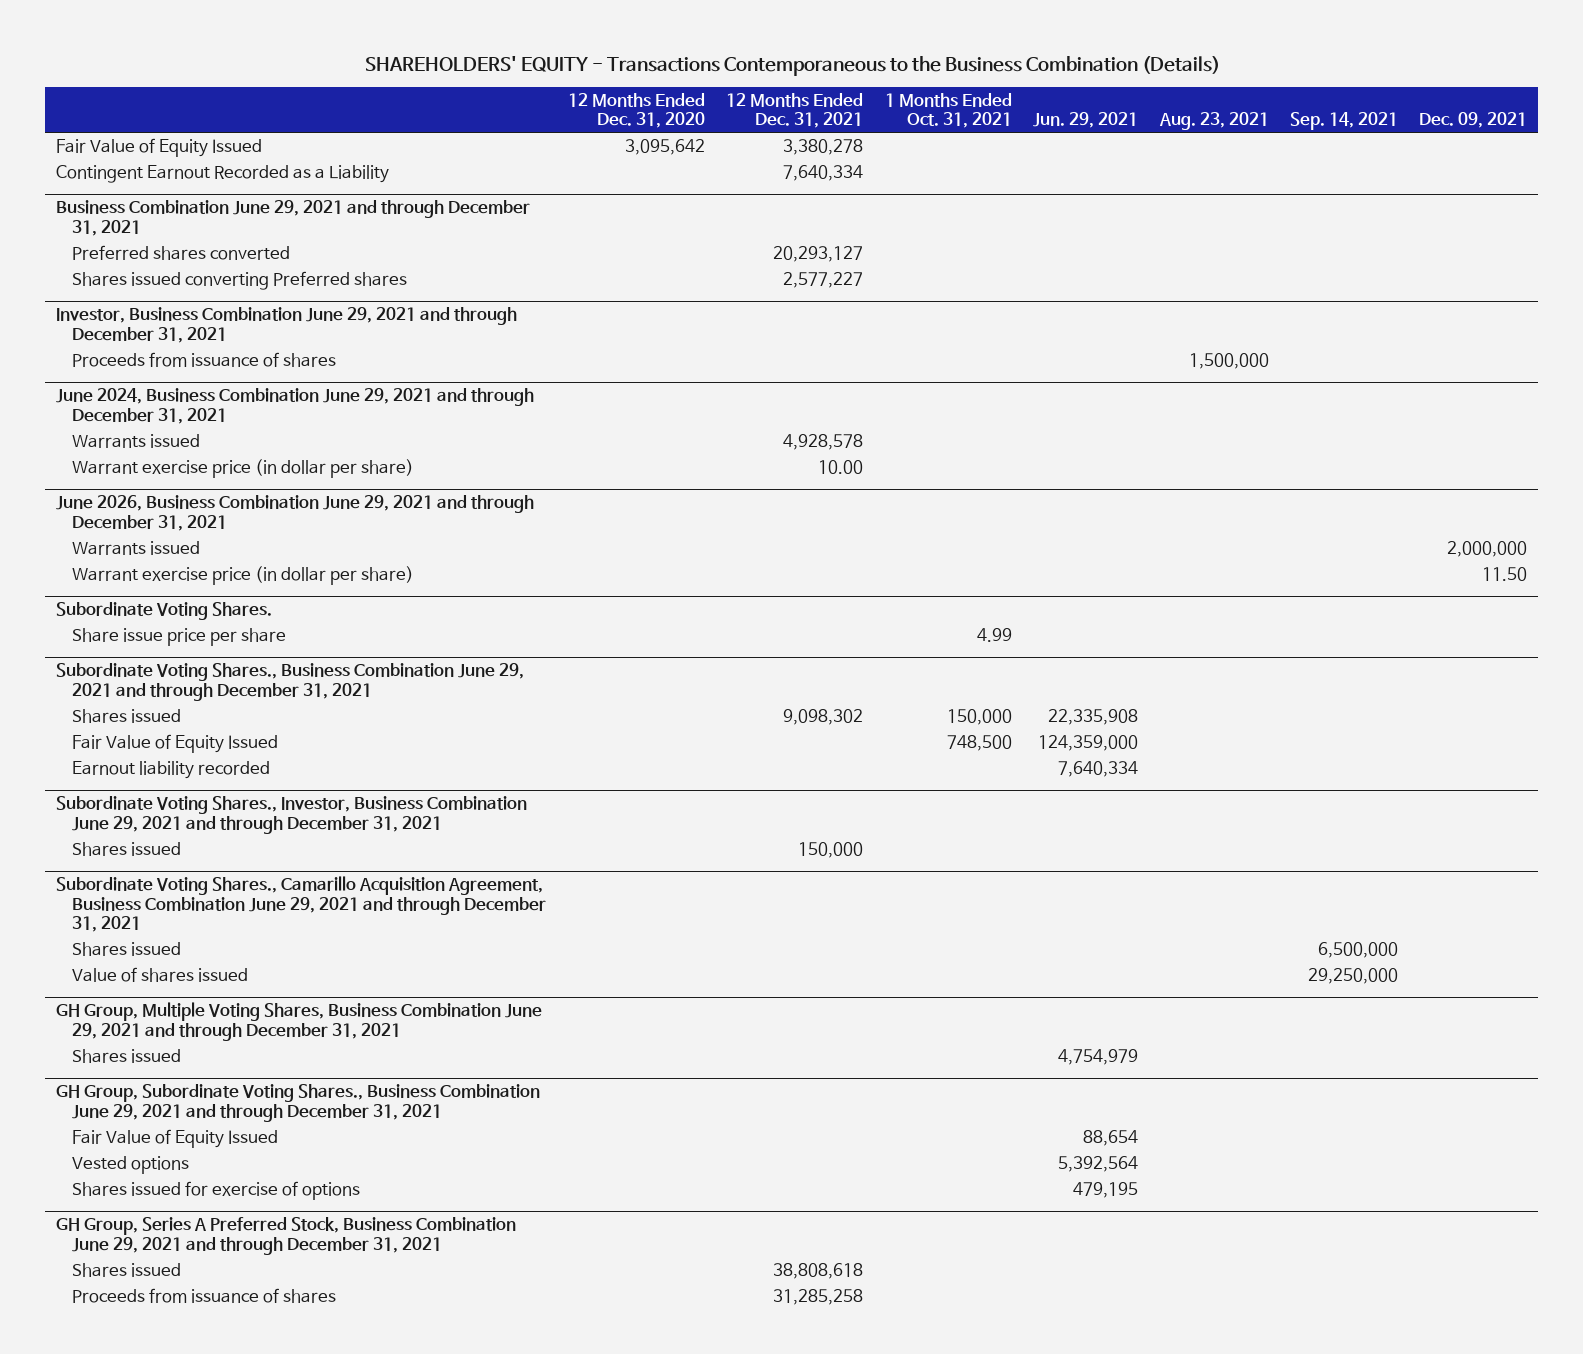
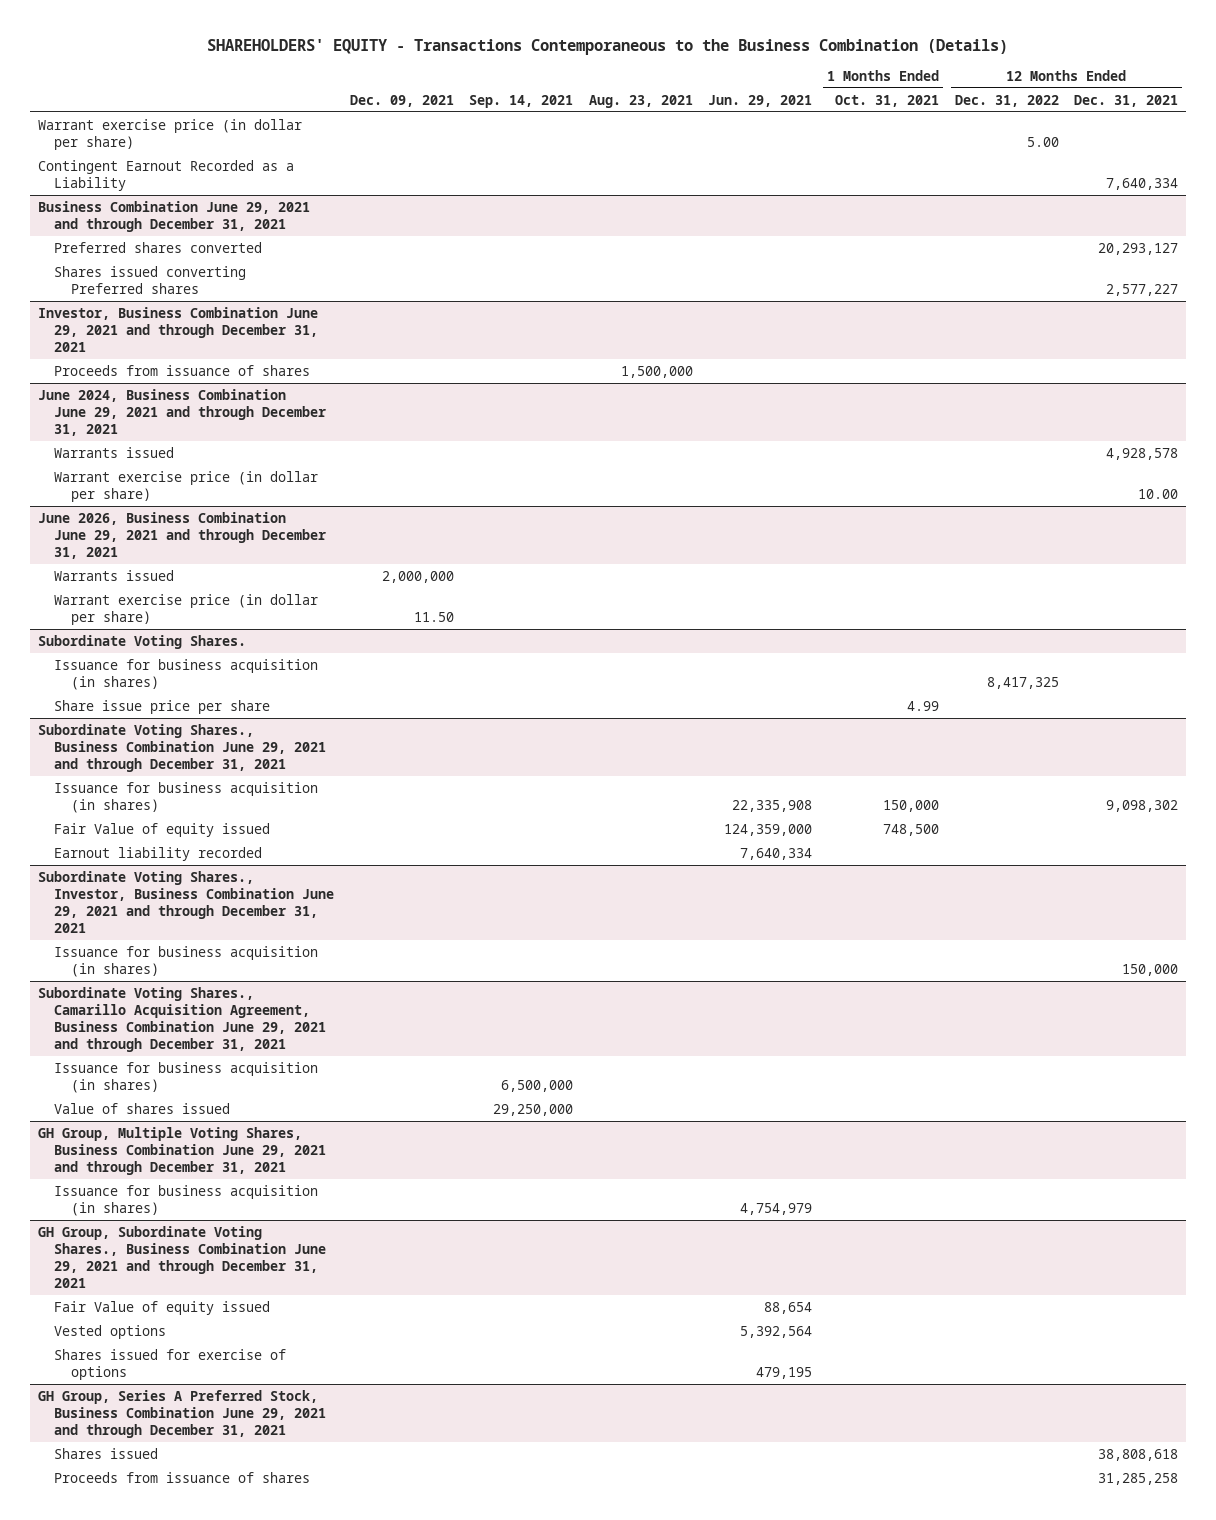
- | 12 Months Ended Dec. 31, 2020 | 12 Months Ended Dec. 31, 2021 | 1 Months Ended Oct. 31, 2021 | Jun. 29, 2021 | Aug. 23, 2021 | Sep. 14, 2021 | Dec. 09, 2021
+ | Dec. 09, 2021 | Sep. 14, 2021 | Aug. 23, 2021 | Jun. 29, 2021 | 1 Months Ended Oct. 31, 2021 | 12 Months Ended Dec. 31, 2022 | 12 Months Ended Dec. 31, 2021
- Fair Value of Equity Issued | 3,095,642 | 3,380,278 | | | | |
+ Warrant exercise price (in dollar per share) | | | | | | 5.00 |
@ Subordinate Voting Shares.
+ Issuance for business acquisition (in shares) | | | | | | 8,417,325 |
@ Subordinate Voting Shares., Business Combination June 29, 2021 and through December 31, 2021
- Shares issued | | 9,098,302 | 150,000 | 22,335,908 | | |
- Fair Value of Equity Issued | | | 748,500 | 124,359,000 | | |
+ Issuance for business acquisition (in shares) | | | | 22,335,908 | 150,000 | | 9,098,302
+ Fair Value of equity issued | | | | 124,359,000 | 748,500 | |
@ Subordinate Voting Shares., Investor, Business Combination June 29, 2021 and through December 31, 2021
- Shares issued | | 150,000 | | | | |
+ Issuance for business acquisition (in shares) | | | | | | | 150,000
@ Subordinate Voting Shares., Camarillo Acquisition Agreement, Business Combination June 29, 2021 and through December 31, 2021
- Shares issued | | | | | | 6,500,000 |
+ Issuance for business acquisition (in shares) | | 6,500,000 | | | | |
@ GH Group, Multiple Voting Shares, Business Combination June 29, 2021 and through December 31, 2021
- Shares issued | | | | 4,754,979 | | |
+ Issuance for business acquisition (in shares) | | | | 4,754,979 | | |
@ GH Group, Subordinate Voting Shares., Business Combination June 29, 2021 and through December 31, 2021
- Fair Value of Equity Issued | | | | 88,654 | | |
+ Fair Value of equity issued | | | | 88,654 | | |

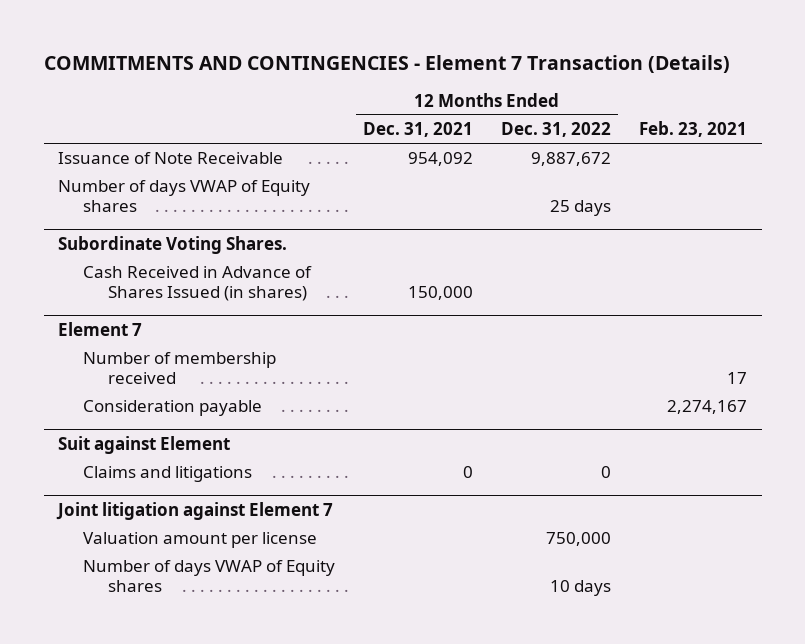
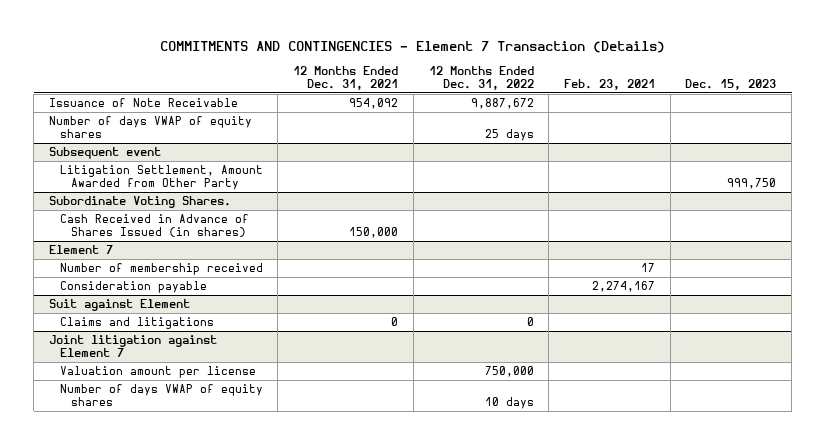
- | 12 Months Ended Dec. 31, 2021 | 12 Months Ended Dec. 31, 2022 | Feb. 23, 2021
+ | 12 Months Ended Dec. 31, 2021 | 12 Months Ended Dec. 31, 2022 | Feb. 23, 2021 | Dec. 15, 2023
- Number of days VWAP of Equity shares | | 25 days |
+ Number of days VWAP of equity shares | | 25 days | |
+ Subsequent event
+ Litigation Settlement, Amount Awarded from Other Party | | | | 999,750
@ Joint litigation against Element 7
- Number of days VWAP of Equity shares | | 10 days |
+ Number of days VWAP of equity shares | | 10 days | |

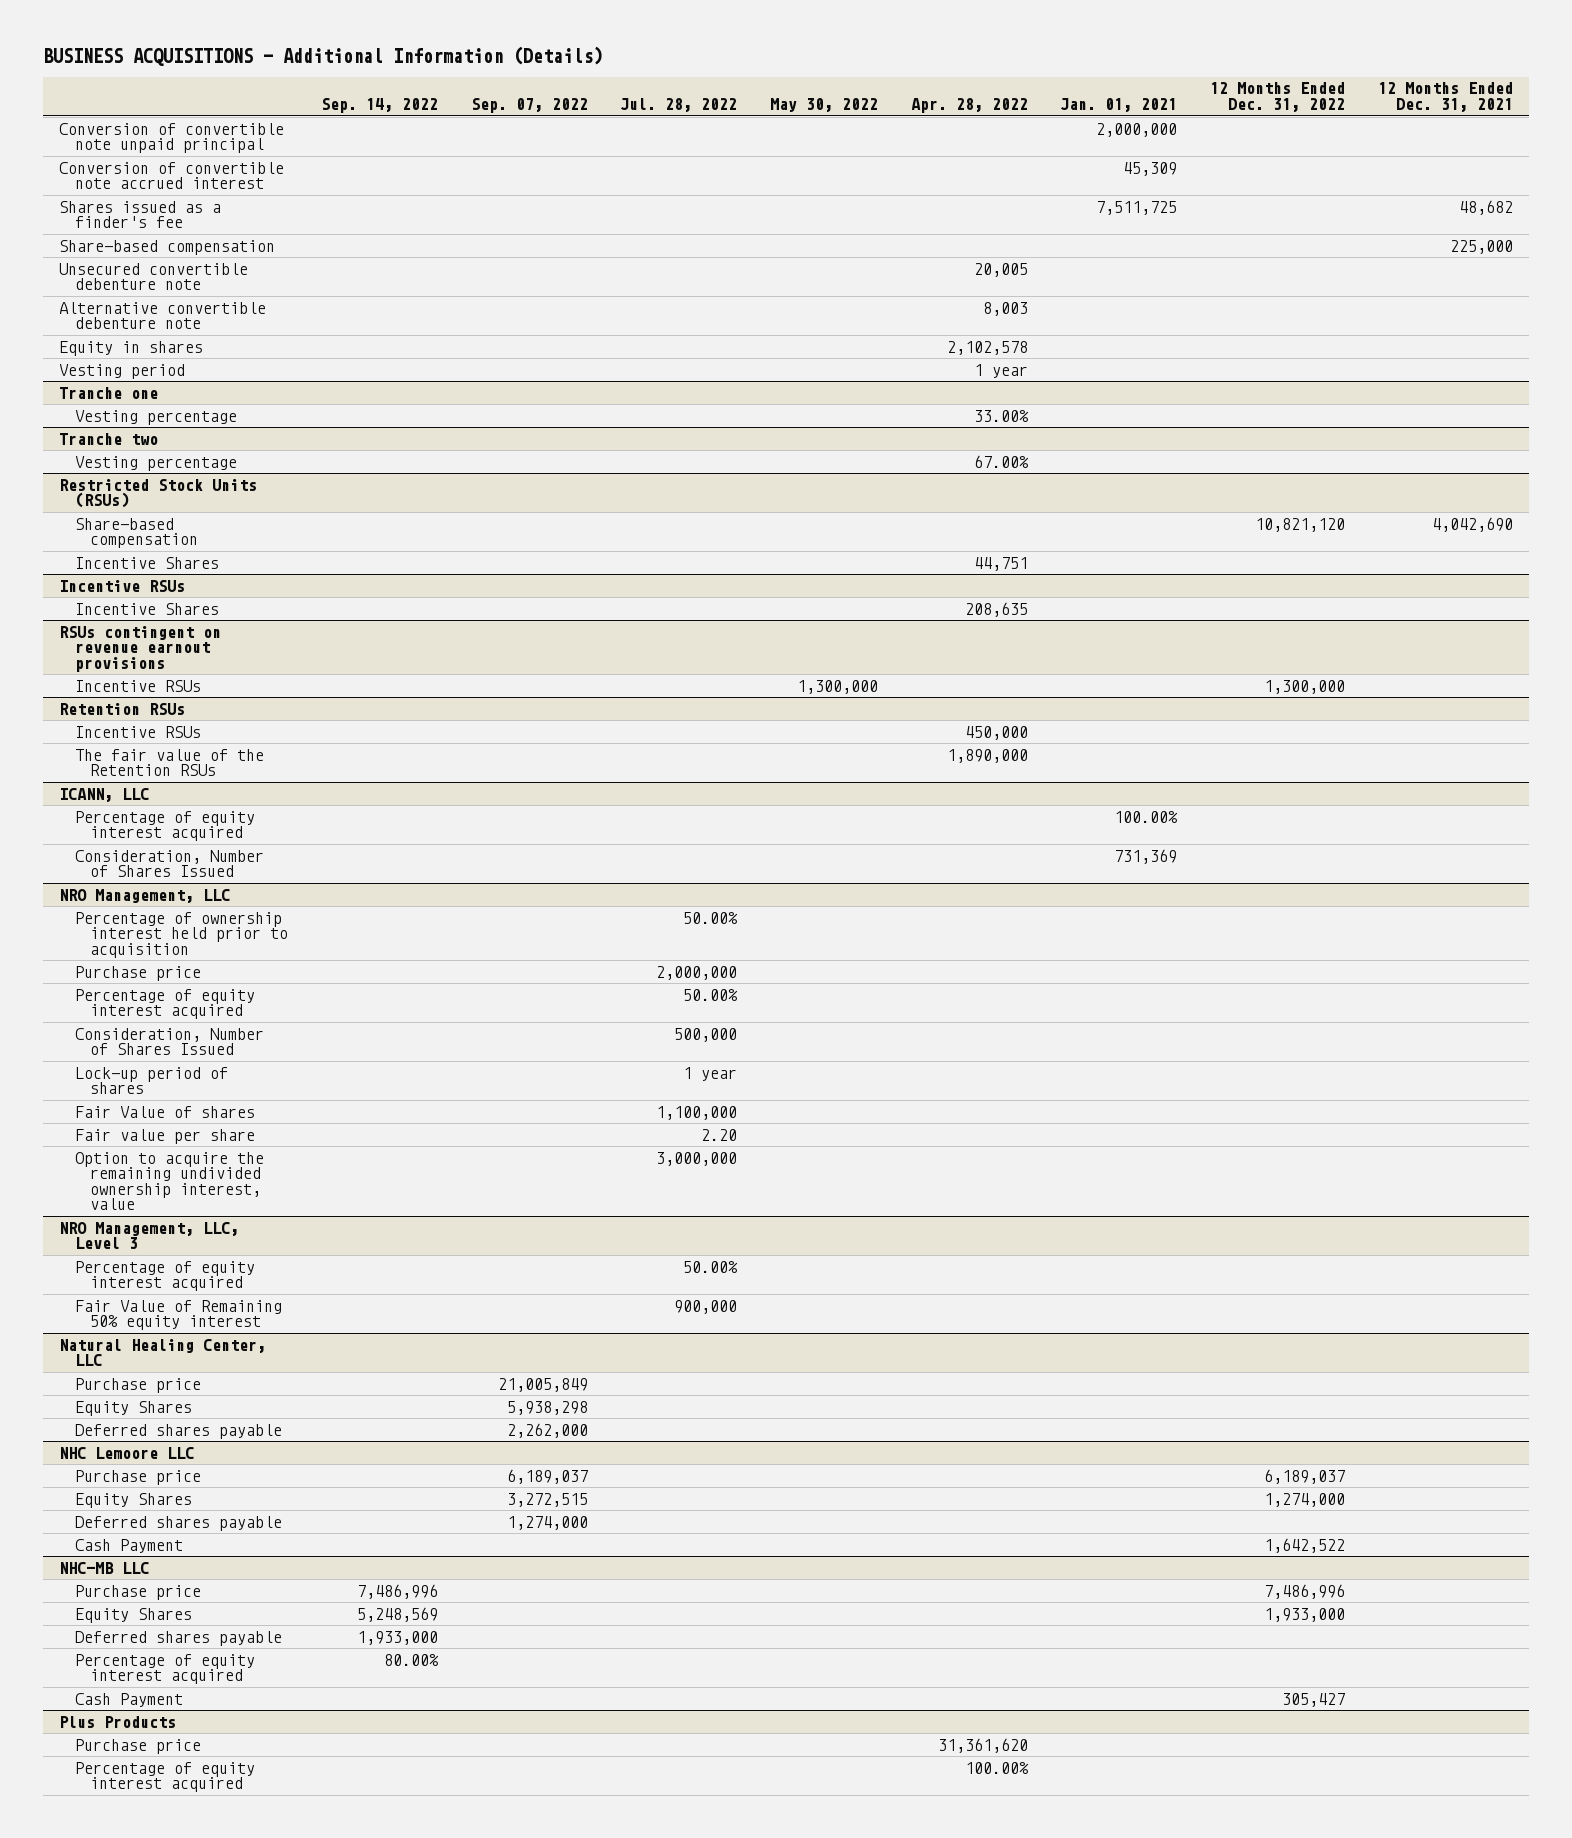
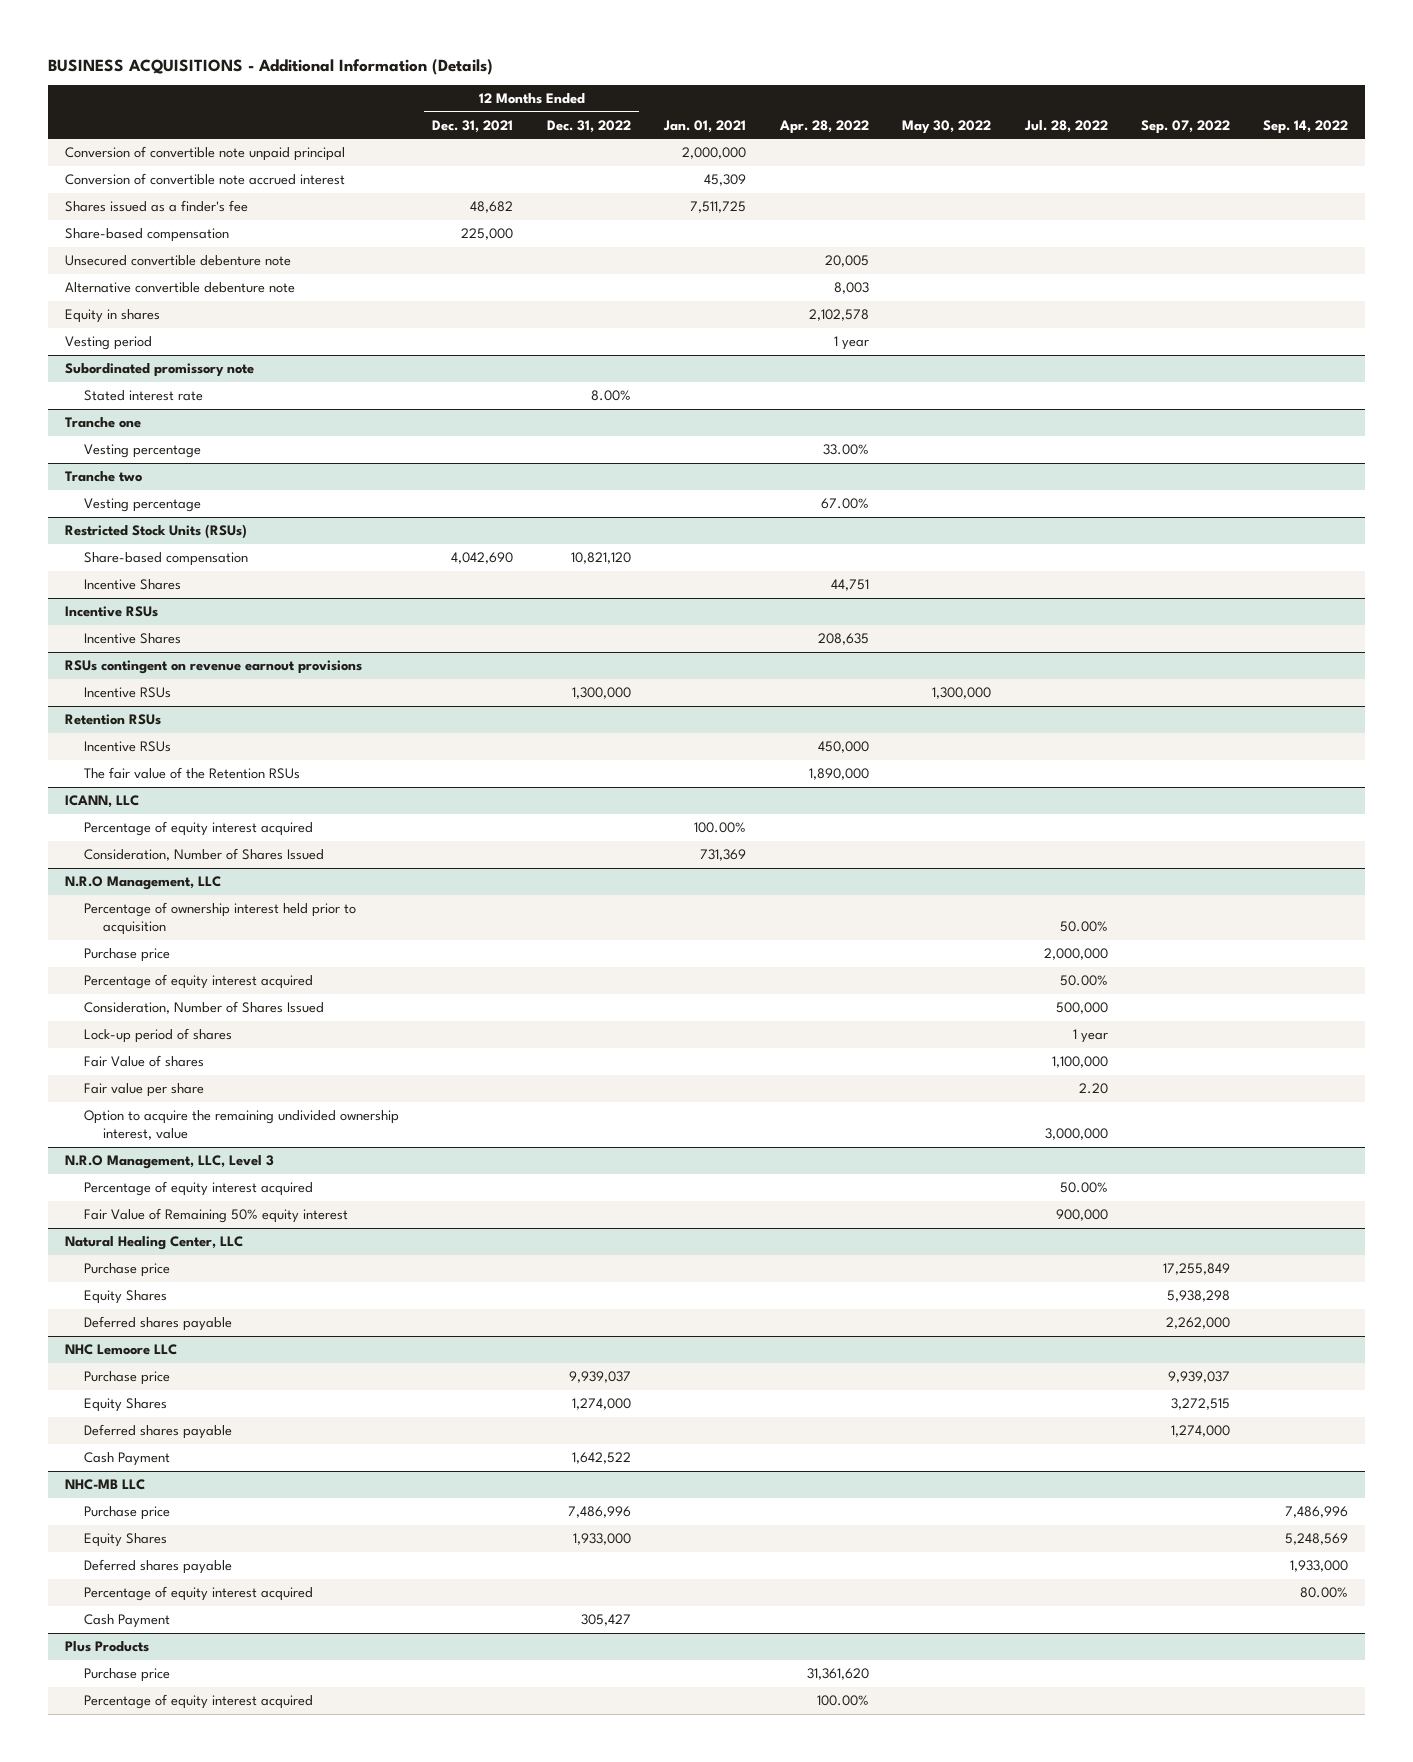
- | Sep. 14, 2022 | Sep. 07, 2022 | Jul. 28, 2022 | May 30, 2022 | Apr. 28, 2022 | Jan. 01, 2021 | 12 Months Ended Dec. 31, 2022 | 12 Months Ended Dec. 31, 2021
+ | 12 Months Ended Dec. 31, 2021 | 12 Months Ended Dec. 31, 2022 | Jan. 01, 2021 | Apr. 28, 2022 | May 30, 2022 | Jul. 28, 2022 | Sep. 07, 2022 | Sep. 14, 2022
+ Subordinated promissory note
+ Stated interest rate | | 8.00% | | | | | |
- NRO Management, LLC
+ N.R.O Management, LLC
- NRO Management, LLC, Level 3
+ N.R.O Management, LLC, Level 3
@ Natural Healing Center, LLC
- Purchase price | | 21,005,849 | | | | | |
+ Purchase price | | | | | | | 17,255,849 |
@ NHC Lemoore LLC
- Purchase price | | 6,189,037 | | | | | 6,189,037 |
+ Purchase price | | 9,939,037 | | | | | 9,939,037 |

